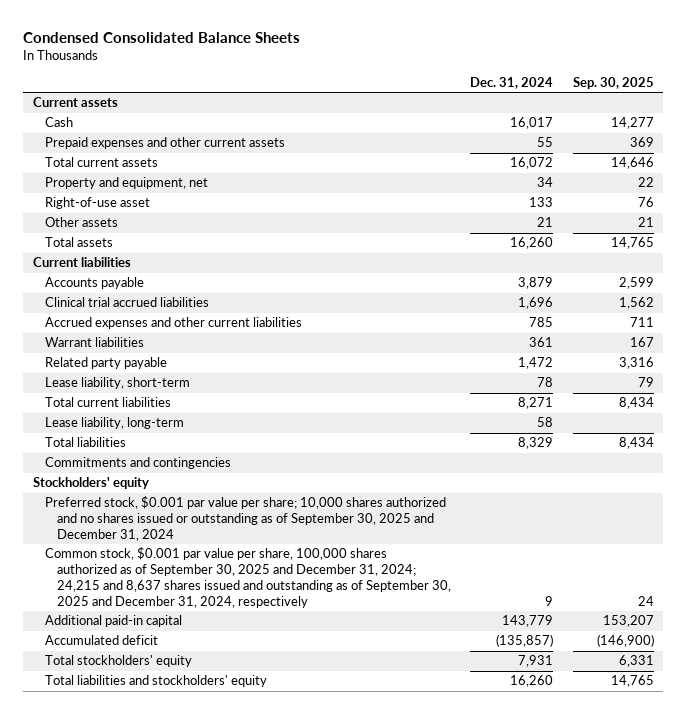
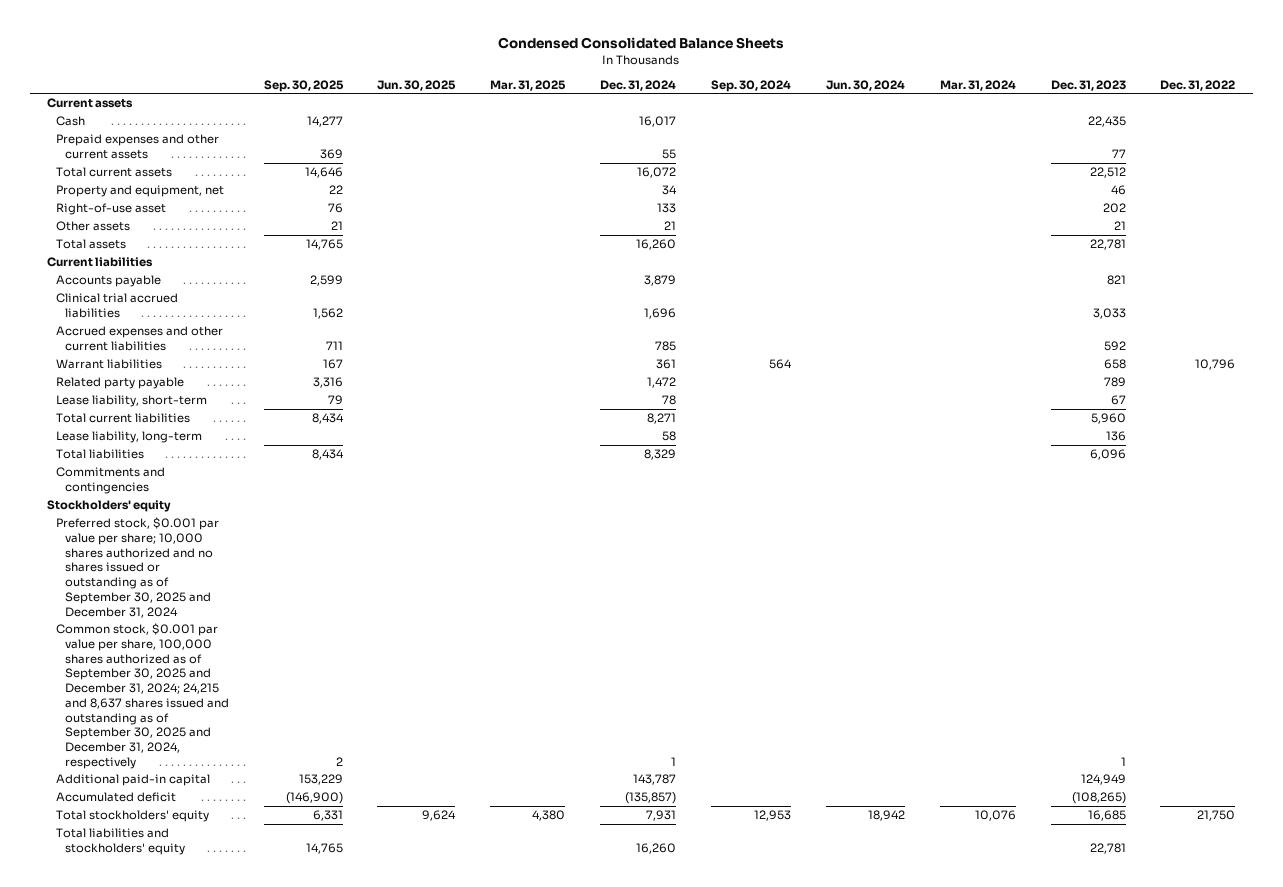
- | Dec. 31, 2024 | Sep. 30, 2025
+ | Sep. 30, 2025 | Jun. 30, 2025 | Mar. 31, 2025 | Dec. 31, 2024 | Sep. 30, 2024 | Jun. 30, 2024 | Mar. 31, 2024 | Dec. 31, 2023 | Dec. 31, 2022
- Common stock, $0.001 par value per share, 100,000 shares authorized as of September 30, 2025 and December 31, 2024; 24,215 and 8,637 shares issued and outstanding as of September 30, 2025 and December 31, 2024, respectively | 9 | 24
- Additional paid-in capital | 143,779 | 153,207
+ Common stock, $0.001 par value per share, 100,000 shares authorized as of September 30, 2025 and December 31, 2024; 24,215 and 8,637 shares issued and outstanding as of September 30, 2025 and December 31, 2024, respectively | 2 | | | 1 | | | | 1 |
+ Additional paid-in capital | 153,229 | | | 143,787 | | | | 124,949 |

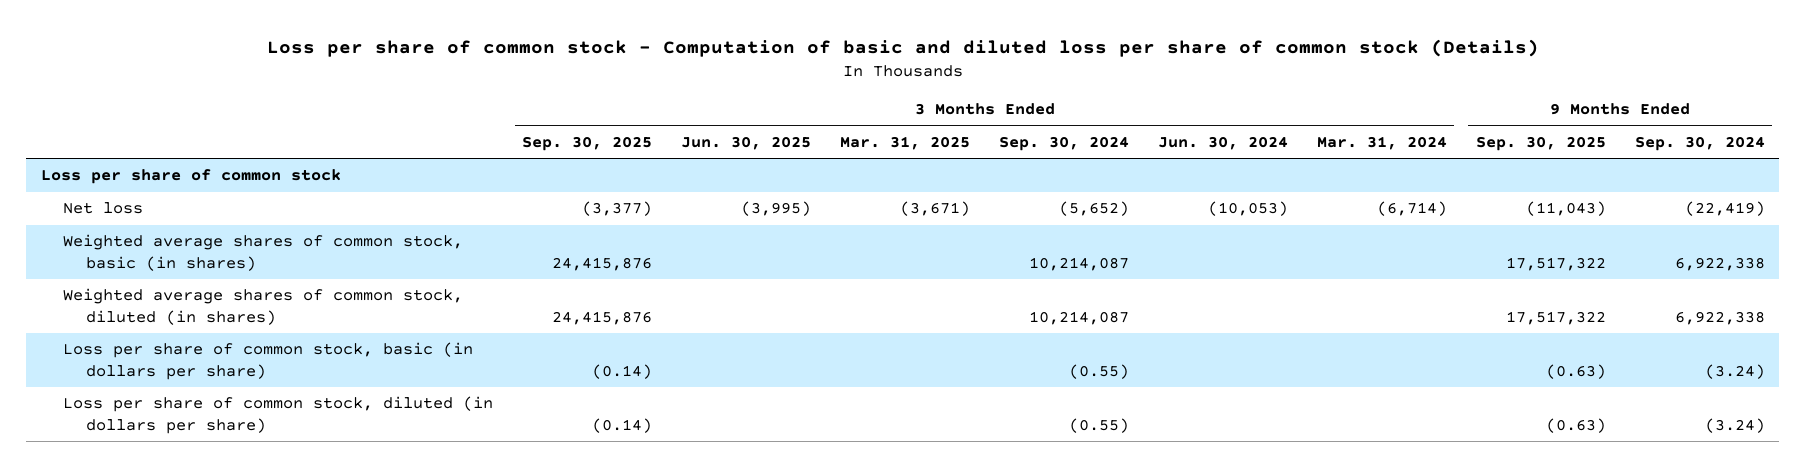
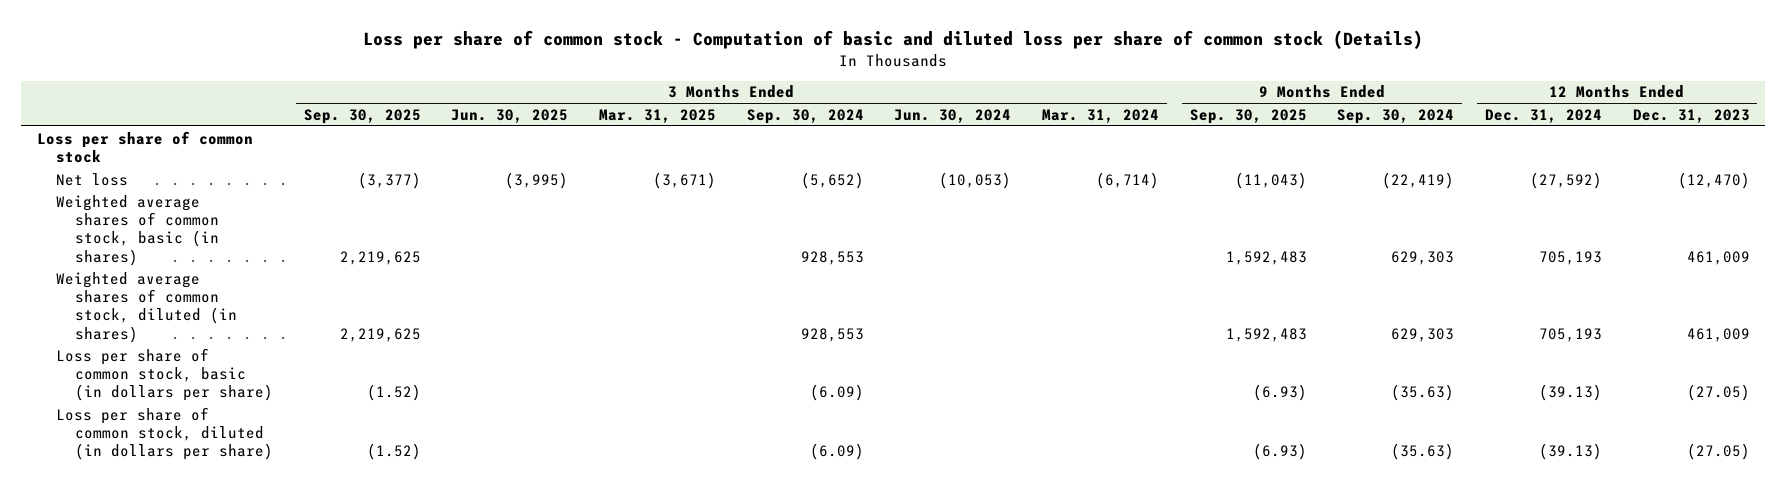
- | 3 Months Ended Sep. 30, 2025 | 3 Months Ended Jun. 30, 2025 | 3 Months Ended Mar. 31, 2025 | 3 Months Ended Sep. 30, 2024 | 3 Months Ended Jun. 30, 2024 | 3 Months Ended Mar. 31, 2024 | 9 Months Ended Sep. 30, 2025 | 9 Months Ended Sep. 30, 2024
+ | 3 Months Ended Sep. 30, 2025 | 3 Months Ended Jun. 30, 2025 | 3 Months Ended Mar. 31, 2025 | 3 Months Ended Sep. 30, 2024 | 3 Months Ended Jun. 30, 2024 | 3 Months Ended Mar. 31, 2024 | 9 Months Ended Sep. 30, 2025 | 9 Months Ended Sep. 30, 2024 | 12 Months Ended Dec. 31, 2024 | 12 Months Ended Dec. 31, 2023
- Weighted average shares of common stock, basic (in shares) | 24,415,876 | | | 10,214,087 | | | 17,517,322 | 6,922,338
- Weighted average shares of common stock, diluted (in shares) | 24,415,876 | | | 10,214,087 | | | 17,517,322 | 6,922,338
- Loss per share of common stock, basic (in dollars per share) | (0.14) | | | (0.55) | | | (0.63) | (3.24)
- Loss per share of common stock, diluted (in dollars per share) | (0.14) | | | (0.55) | | | (0.63) | (3.24)
+ Weighted average shares of common stock, basic (in shares) | 2,219,625 | | | 928,553 | | | 1,592,483 | 629,303 | 705,193 | 461,009
+ Weighted average shares of common stock, diluted (in shares) | 2,219,625 | | | 928,553 | | | 1,592,483 | 629,303 | 705,193 | 461,009
+ Loss per share of common stock, basic (in dollars per share) | (1.52) | | | (6.09) | | | (6.93) | (35.63) | (39.13) | (27.05)
+ Loss per share of common stock, diluted (in dollars per share) | (1.52) | | | (6.09) | | | (6.93) | (35.63) | (39.13) | (27.05)

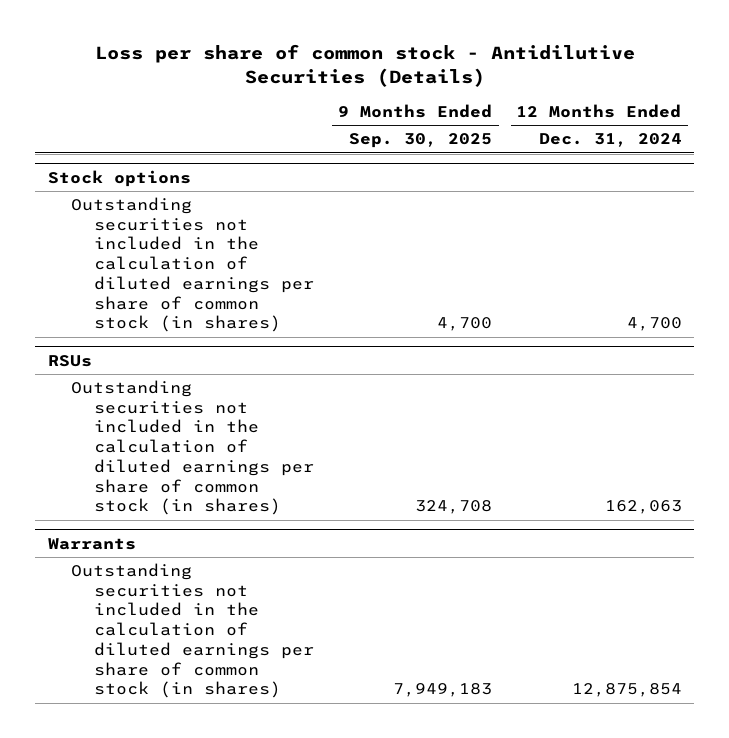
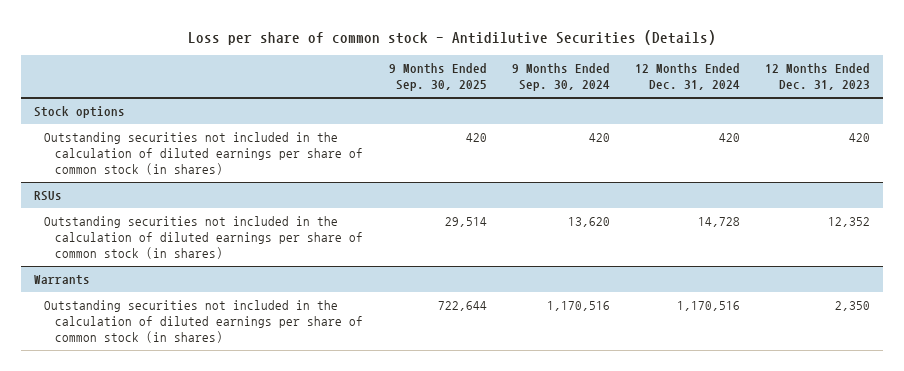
- | 9 Months Ended Sep. 30, 2025 | 12 Months Ended Dec. 31, 2024
+ | 9 Months Ended Sep. 30, 2025 | 9 Months Ended Sep. 30, 2024 | 12 Months Ended Dec. 31, 2024 | 12 Months Ended Dec. 31, 2023
@ Stock options
- Outstanding securities not included in the calculation of diluted earnings per share of common stock (in shares) | 4,700 | 4,700
+ Outstanding securities not included in the calculation of diluted earnings per share of common stock (in shares) | 420 | 420 | 420 | 420
@ RSUs
- Outstanding securities not included in the calculation of diluted earnings per share of common stock (in shares) | 324,708 | 162,063
+ Outstanding securities not included in the calculation of diluted earnings per share of common stock (in shares) | 29,514 | 13,620 | 14,728 | 12,352
@ Warrants
- Outstanding securities not included in the calculation of diluted earnings per share of common stock (in shares) | 7,949,183 | 12,875,854
+ Outstanding securities not included in the calculation of diluted earnings per share of common stock (in shares) | 722,644 | 1,170,516 | 1,170,516 | 2,350

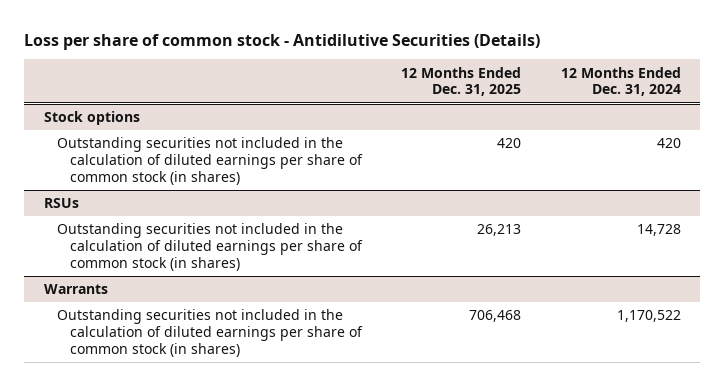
- | 9 Months Ended Sep. 30, 2025 | 9 Months Ended Sep. 30, 2024 | 12 Months Ended Dec. 31, 2024 | 12 Months Ended Dec. 31, 2023
+ | 12 Months Ended Dec. 31, 2025 | 12 Months Ended Dec. 31, 2024
@ Warrants
- Outstanding securities not included in the calculation of diluted earnings per share of common stock (in shares) | 722,644 | 1,170,516 | 1,170,516 | 2,350
+ Outstanding securities not included in the calculation of diluted earnings per share of common stock (in shares) | 706,468 | 1,170,522

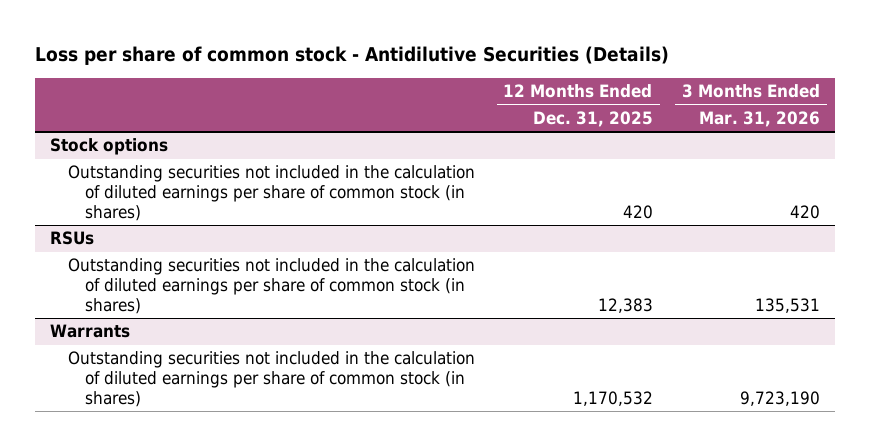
- | 12 Months Ended Dec. 31, 2025 | 12 Months Ended Dec. 31, 2024
+ | 12 Months Ended Dec. 31, 2025 | 3 Months Ended Mar. 31, 2026
@ RSUs
- Outstanding securities not included in the calculation of diluted earnings per share of common stock (in shares) | 26,213 | 14,728
+ Outstanding securities not included in the calculation of diluted earnings per share of common stock (in shares) | 12,383 | 135,531
@ Warrants
- Outstanding securities not included in the calculation of diluted earnings per share of common stock (in shares) | 706,468 | 1,170,522
+ Outstanding securities not included in the calculation of diluted earnings per share of common stock (in shares) | 1,170,532 | 9,723,190

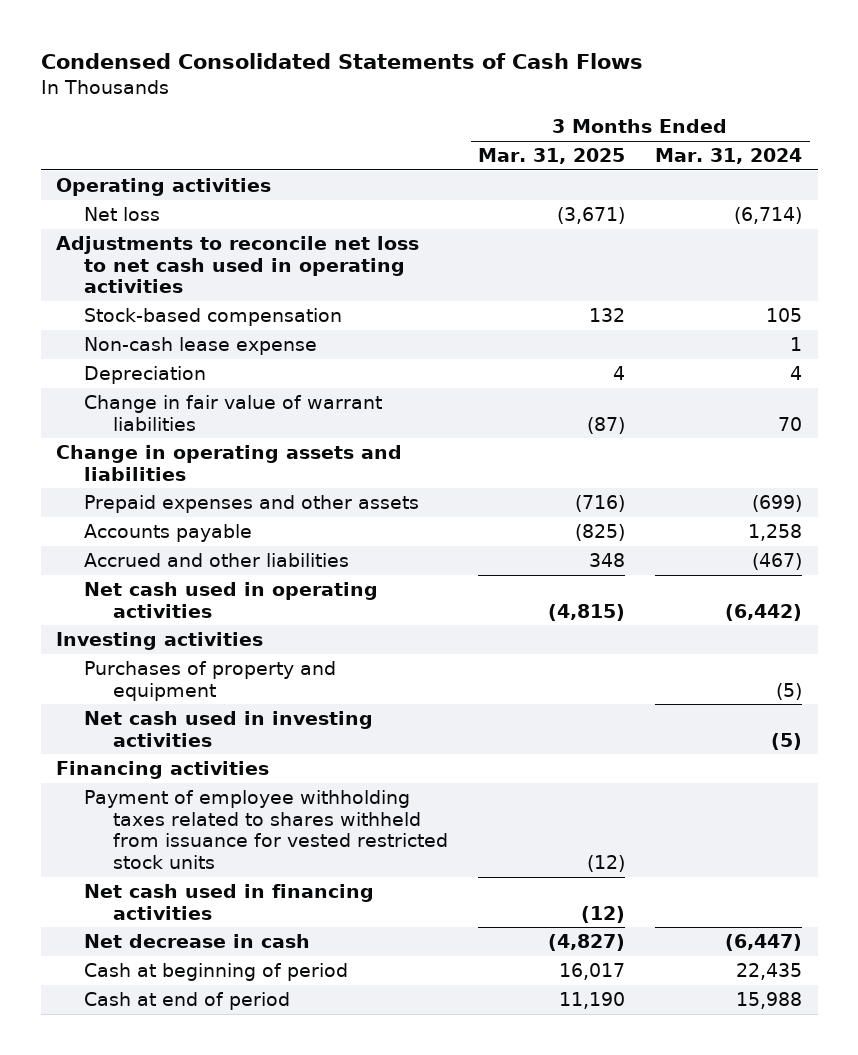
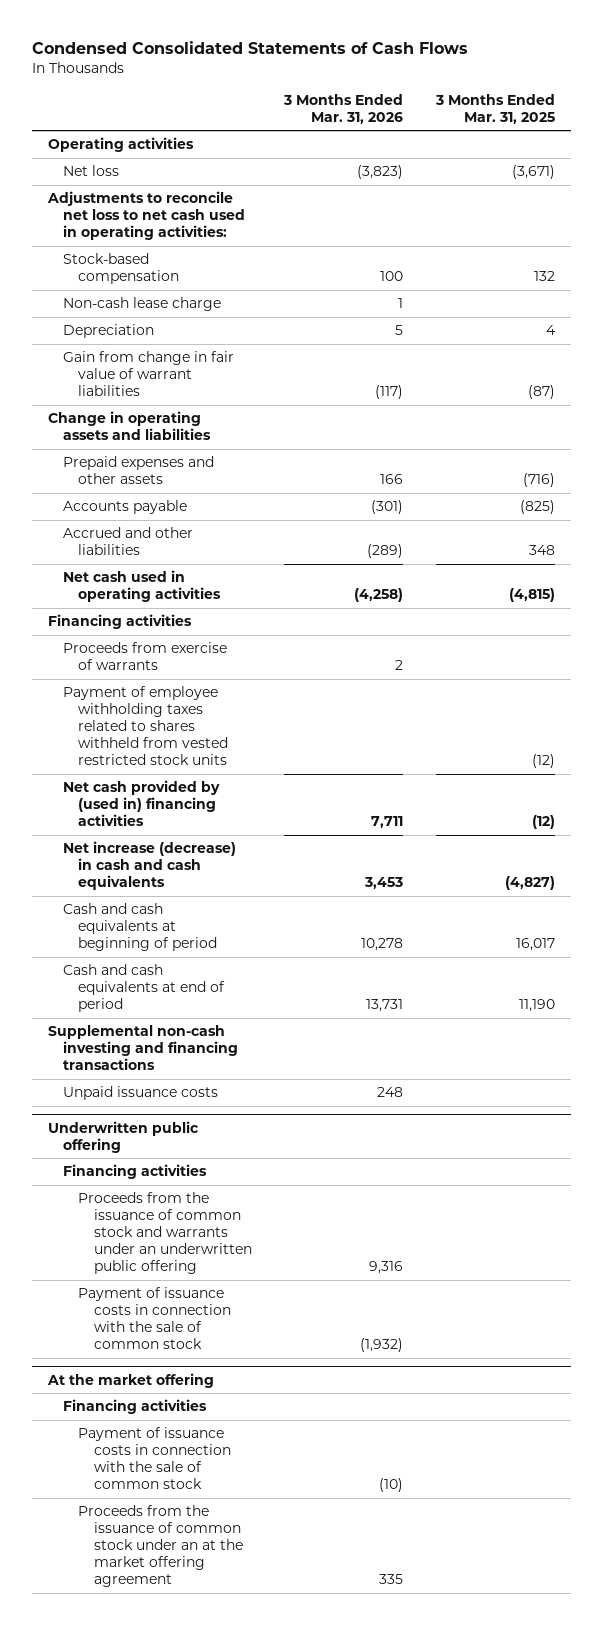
- | 3 Months Ended Mar. 31, 2025 | 3 Months Ended Mar. 31, 2024
+ | 3 Months Ended Mar. 31, 2026 | 3 Months Ended Mar. 31, 2025
- Adjustments to reconcile net loss to net cash used in operating activities
+ Adjustments to reconcile net loss to net cash used in operating activities:
- Non-cash lease expense | | 1
+ Non-cash lease charge | 1 |
- Change in fair value of warrant liabilities | (87) | 70
+ Gain from change in fair value of warrant liabilities | (117) | (87)
- Investing activities
- Purchases of property and equipment | | (5)
- Net cash used in investing activities | | (5)
- Payment of employee withholding taxes related to shares withheld from issuance for vested restricted stock units | (12) |
- Net cash used in financing activities | (12) |
- Net decrease in cash | (4,827) | (6,447)
- Cash at beginning of period | 16,017 | 22,435
- Cash at end of period | 11,190 | 15,988
+ Proceeds from exercise of warrants | 2 |
+ Payment of employee withholding taxes related to shares withheld from vested restricted stock units | | (12)
+ Net cash provided by (used in) financing activities | 7,711 | (12)
+ Net increase (decrease) in cash and cash equivalents | 3,453 | (4,827)
+ Cash and cash equivalents at beginning of period | 10,278 | 16,017
+ Cash and cash equivalents at end of period | 13,731 | 11,190
+ Supplemental non-cash investing and financing transactions
+ Unpaid issuance costs | 248 |
+ Underwritten public offering
+ Financing activities
+ Proceeds from the issuance of common stock and warrants under an underwritten public offering | 9,316 |
+ Payment of issuance costs in connection with the sale of common stock | (1,932) |
+ At the market offering
+ Financing activities
+ Payment of issuance costs in connection with the sale of common stock | (10) |
+ Proceeds from the issuance of common stock under an at the market offering agreement | 335 |

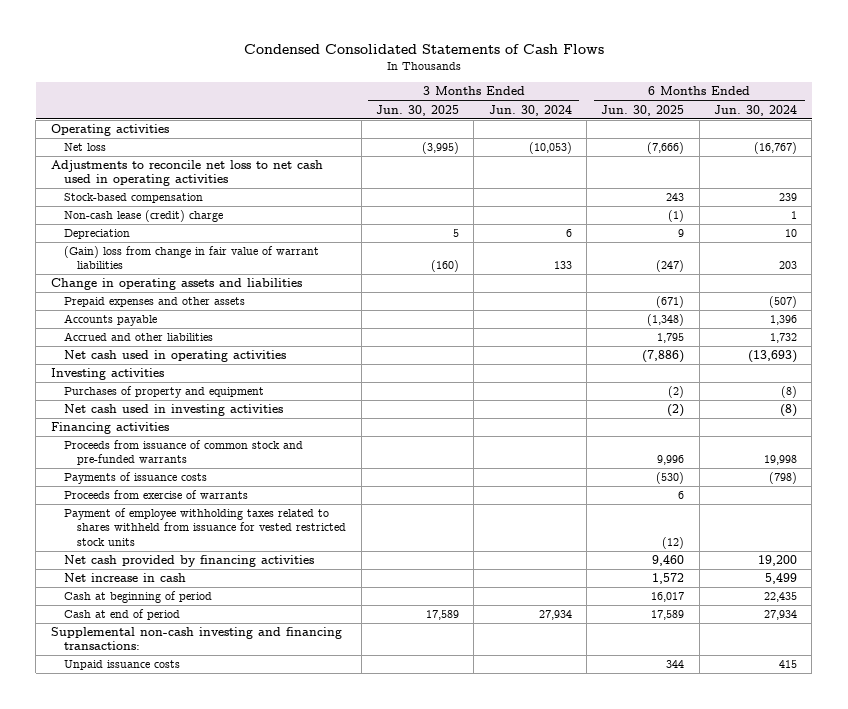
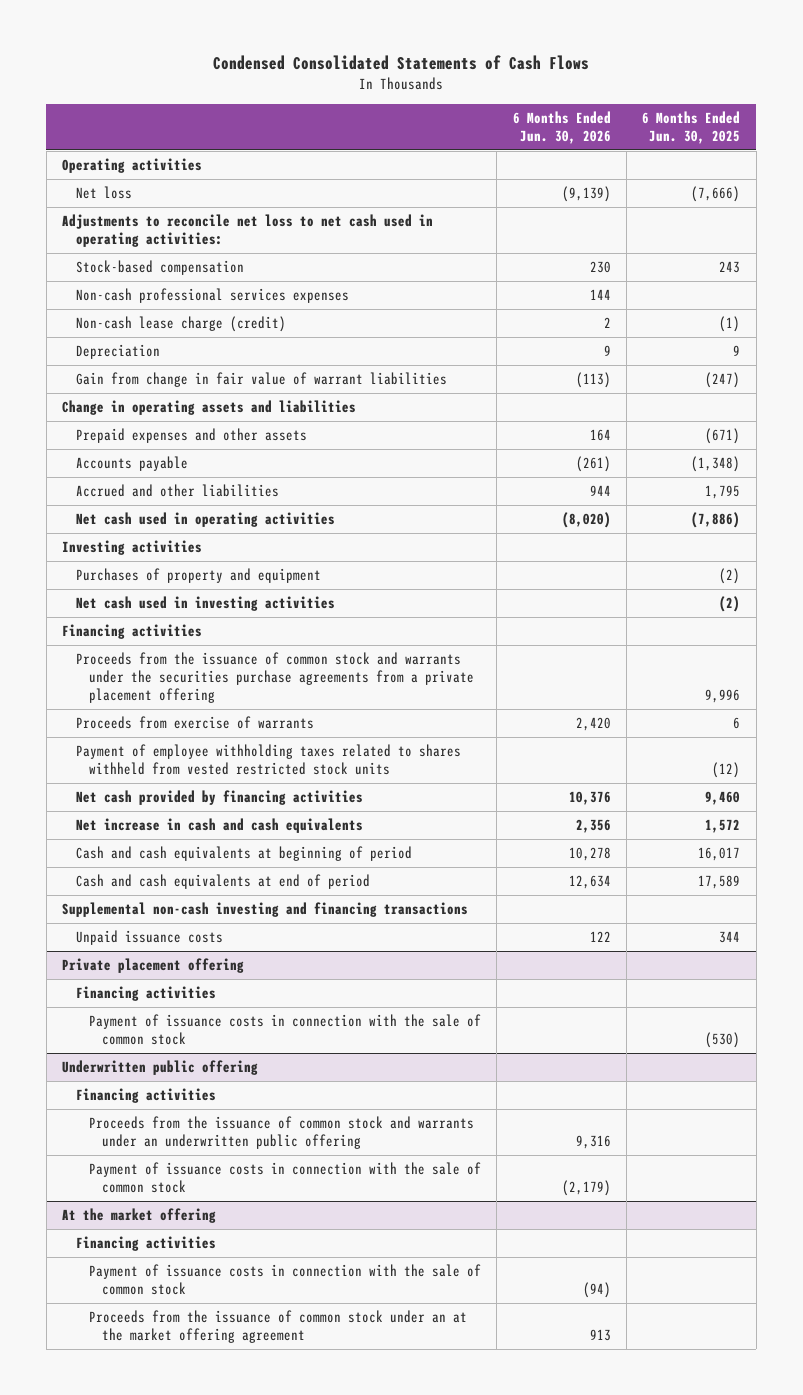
- | 3 Months Ended Jun. 30, 2025 | 3 Months Ended Jun. 30, 2024 | 6 Months Ended Jun. 30, 2025 | 6 Months Ended Jun. 30, 2024
+ | 6 Months Ended Jun. 30, 2026 | 6 Months Ended Jun. 30, 2025
- Adjustments to reconcile net loss to net cash used in operating activities
+ Adjustments to reconcile net loss to net cash used in operating activities:
- Non-cash lease (credit) charge | | | (1) | 1
+ Non-cash professional services expenses | 144 |
+ Non-cash lease charge (credit) | 2 | (1)
- (Gain) loss from change in fair value of warrant liabilities | (160) | 133 | (247) | 203
+ Gain from change in fair value of warrant liabilities | (113) | (247)
- Proceeds from issuance of common stock and pre-funded warrants | | | 9,996 | 19,998
- Payments of issuance costs | | | (530) | (798)
+ Proceeds from the issuance of common stock and warrants under the securities purchase agreements from a private placement offering | | 9,996
- Payment of employee withholding taxes related to shares withheld from issuance for vested restricted stock units | | | (12) |
+ Payment of employee withholding taxes related to shares withheld from vested restricted stock units | | (12)
- Net increase in cash | | | 1,572 | 5,499
- Cash at beginning of period | | | 16,017 | 22,435
- Cash at end of period | 17,589 | 27,934 | 17,589 | 27,934
- Supplemental non-cash investing and financing transactions:
+ Net increase in cash and cash equivalents | 2,356 | 1,572
+ Cash and cash equivalents at beginning of period | 10,278 | 16,017
+ Cash and cash equivalents at end of period | 12,634 | 17,589
+ Supplemental non-cash investing and financing transactions
+ Private placement offering
+ Financing activities
+ Payment of issuance costs in connection with the sale of common stock | | (530)
+ Underwritten public offering
+ Financing activities
+ Proceeds from the issuance of common stock and warrants under an underwritten public offering | 9,316 |
+ Payment of issuance costs in connection with the sale of common stock | (2,179) |
+ At the market offering
+ Financing activities
+ Payment of issuance costs in connection with the sale of common stock | (94) |
+ Proceeds from the issuance of common stock under an at the market offering agreement | 913 |

